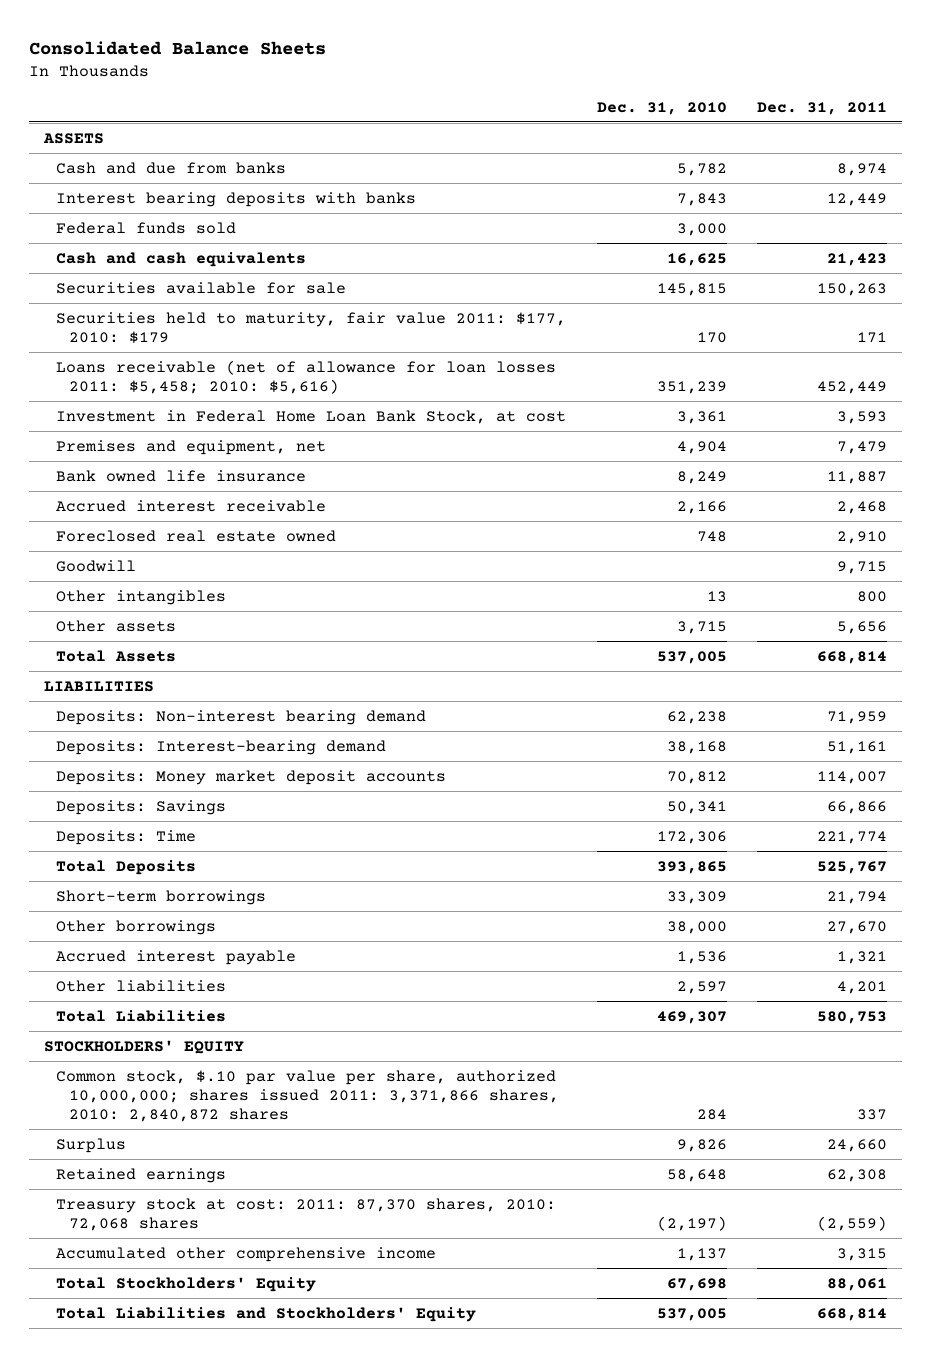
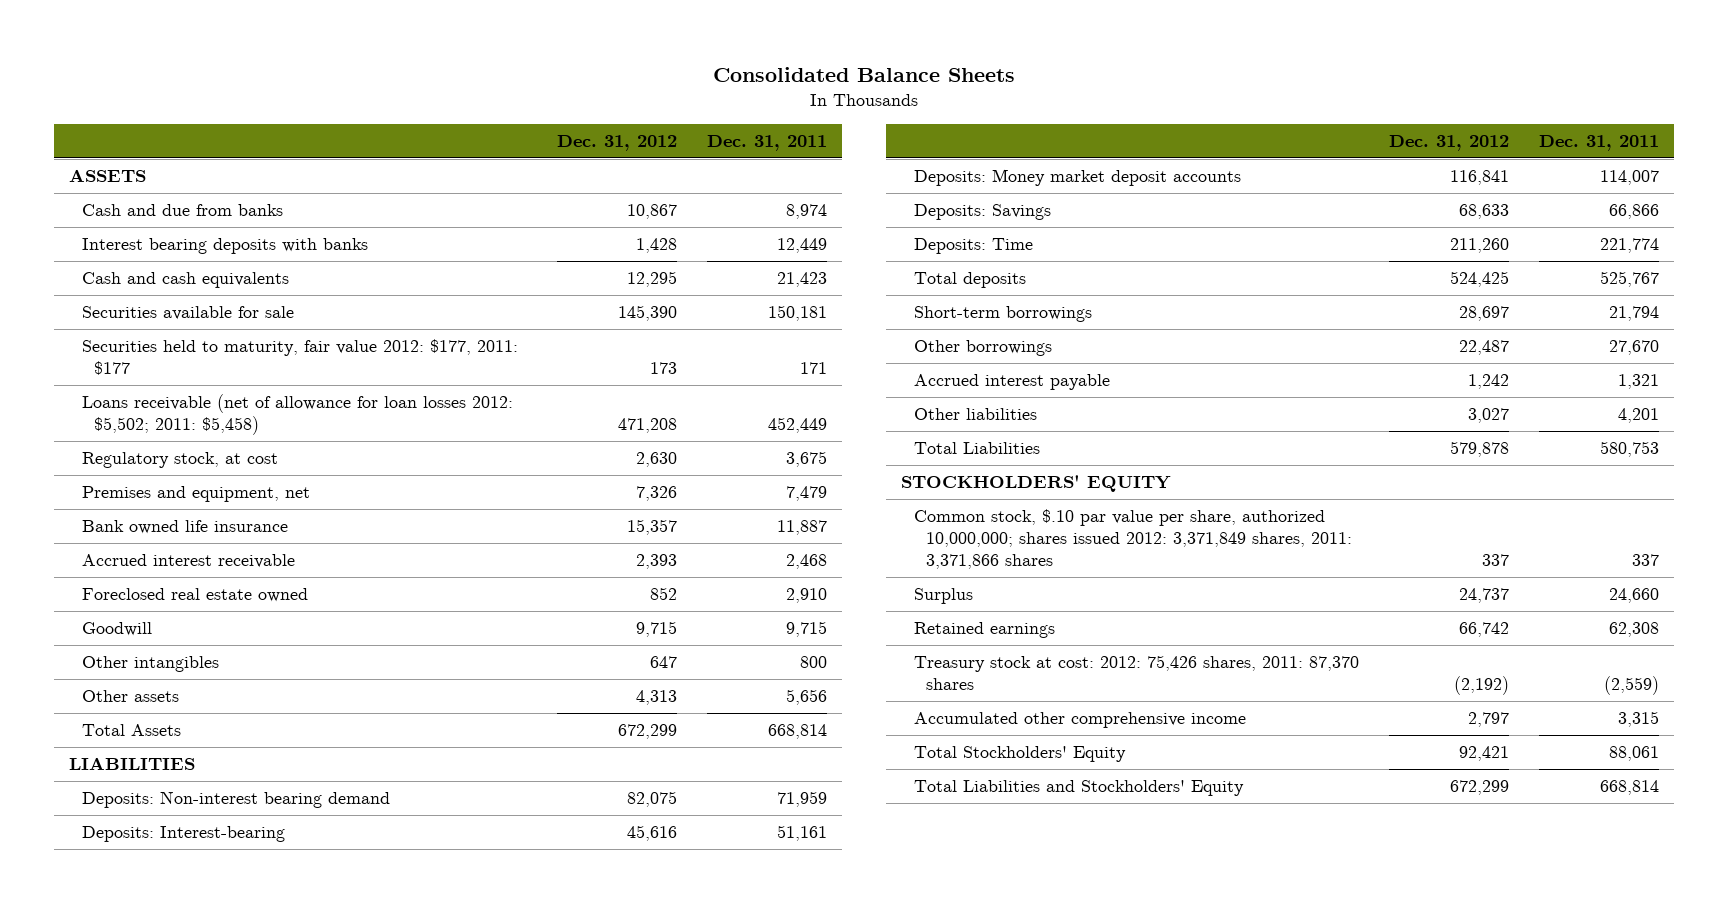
- | Dec. 31, 2010 | Dec. 31, 2011
+ | Dec. 31, 2012 | Dec. 31, 2011
- Federal funds sold | 3,000 |
- Securities available for sale | 145,815 | 150,263
- Securities held to maturity, fair value 2011: $177, 2010: $179 | 170 | 171
- Loans receivable (net of allowance for loan losses 2011: $5,458; 2010: $5,616) | 351,239 | 452,449
- Investment in Federal Home Loan Bank Stock, at cost | 3,361 | 3,593
+ Securities available for sale | 145,390 | 150,181
+ Securities held to maturity, fair value 2012: $177, 2011: $177 | 173 | 171
+ Loans receivable (net of allowance for loan losses 2012: $5,502; 2011: $5,458) | 471,208 | 452,449
+ Regulatory stock, at cost | 2,630 | 3,675
- Deposits: Interest-bearing demand | 38,168 | 51,161
+ Deposits: Interest-bearing | 45,616 | 51,161
- Total Deposits | 393,865 | 525,767
+ Total deposits | 524,425 | 525,767
- Common stock, $.10 par value per share, authorized 10,000,000; shares issued 2011: 3,371,866 shares, 2010: 2,840,872 shares | 284 | 337
+ Common stock, $.10 par value per share, authorized 10,000,000; shares issued 2012: 3,371,849 shares, 2011: 3,371,866 shares | 337 | 337
- Treasury stock at cost: 2011: 87,370 shares, 2010: 72,068 shares | (2,197) | (2,559)
+ Treasury stock at cost: 2012: 75,426 shares, 2011: 87,370 shares | (2,192) | (2,559)

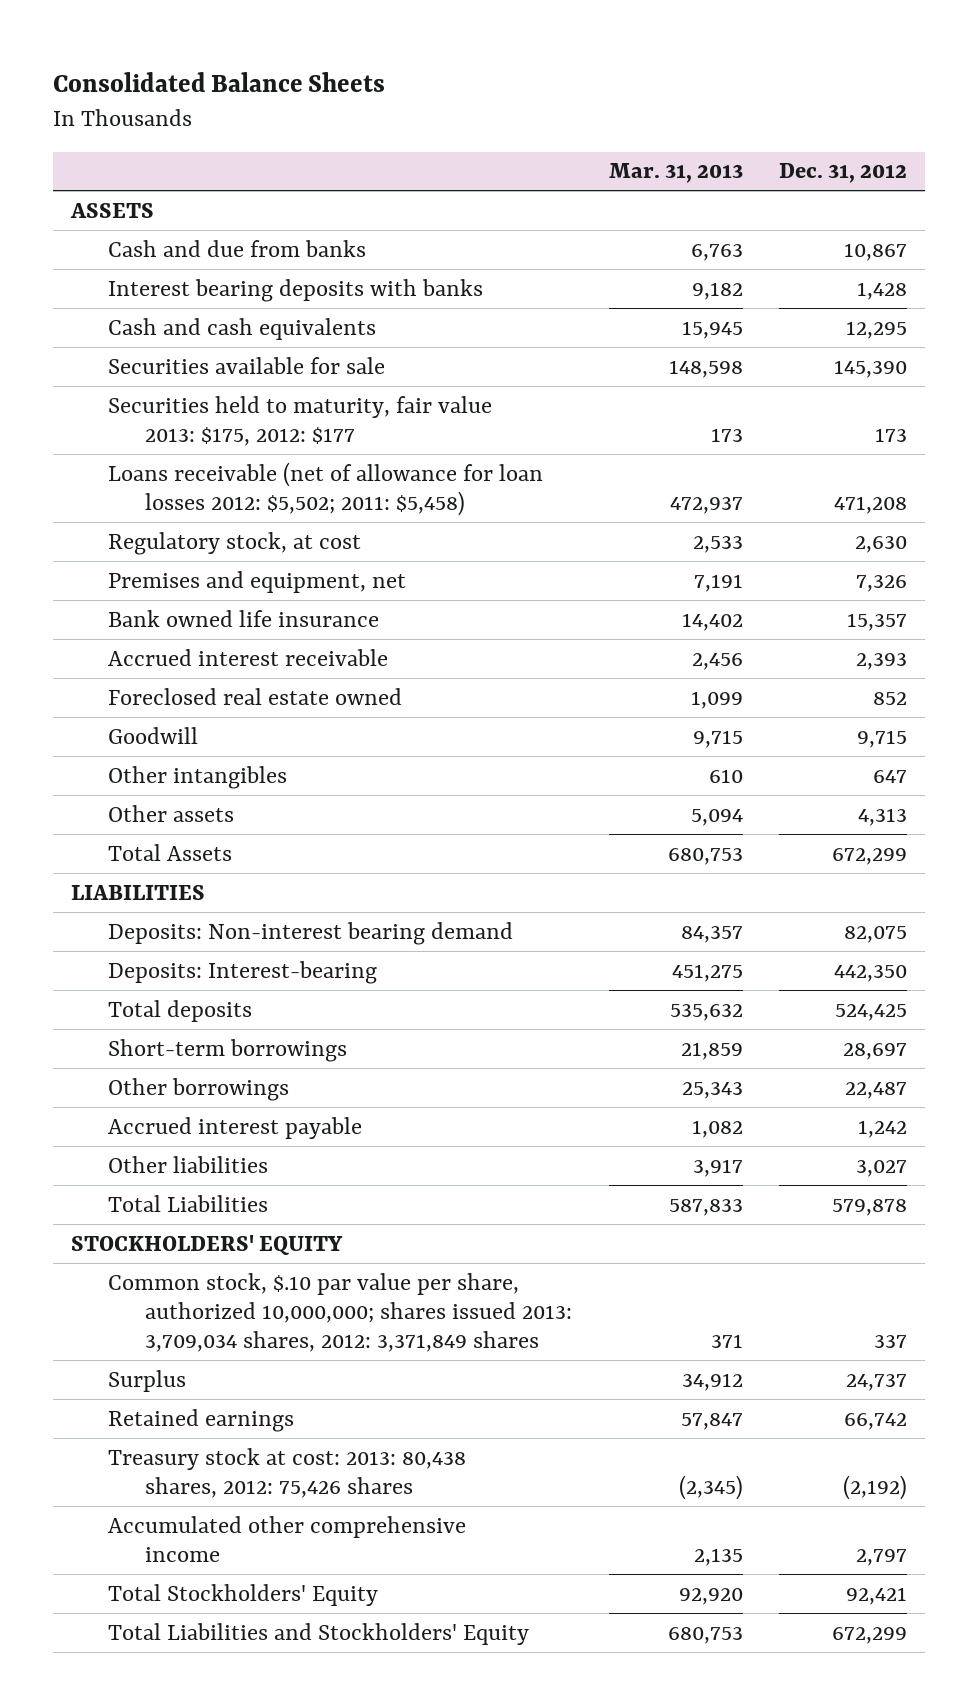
- | Dec. 31, 2012 | Dec. 31, 2011
+ | Mar. 31, 2013 | Dec. 31, 2012
- Securities held to maturity, fair value 2012: $177, 2011: $177 | 173 | 171
+ Securities held to maturity, fair value 2013: $175, 2012: $177 | 173 | 173
- Deposits: Interest-bearing | 45,616 | 51,161
- Deposits: Money market deposit accounts | 116,841 | 114,007
- Deposits: Savings | 68,633 | 66,866
- Deposits: Time | 211,260 | 221,774
+ Deposits: Interest-bearing | 451,275 | 442,350
- Common stock, $.10 par value per share, authorized 10,000,000; shares issued 2012: 3,371,849 shares, 2011: 3,371,866 shares | 337 | 337
+ Common stock, $.10 par value per share, authorized 10,000,000; shares issued 2013: 3,709,034 shares, 2012: 3,371,849 shares | 371 | 337
- Treasury stock at cost: 2012: 75,426 shares, 2011: 87,370 shares | (2,192) | (2,559)
+ Treasury stock at cost: 2013: 80,438 shares, 2012: 75,426 shares | (2,345) | (2,192)

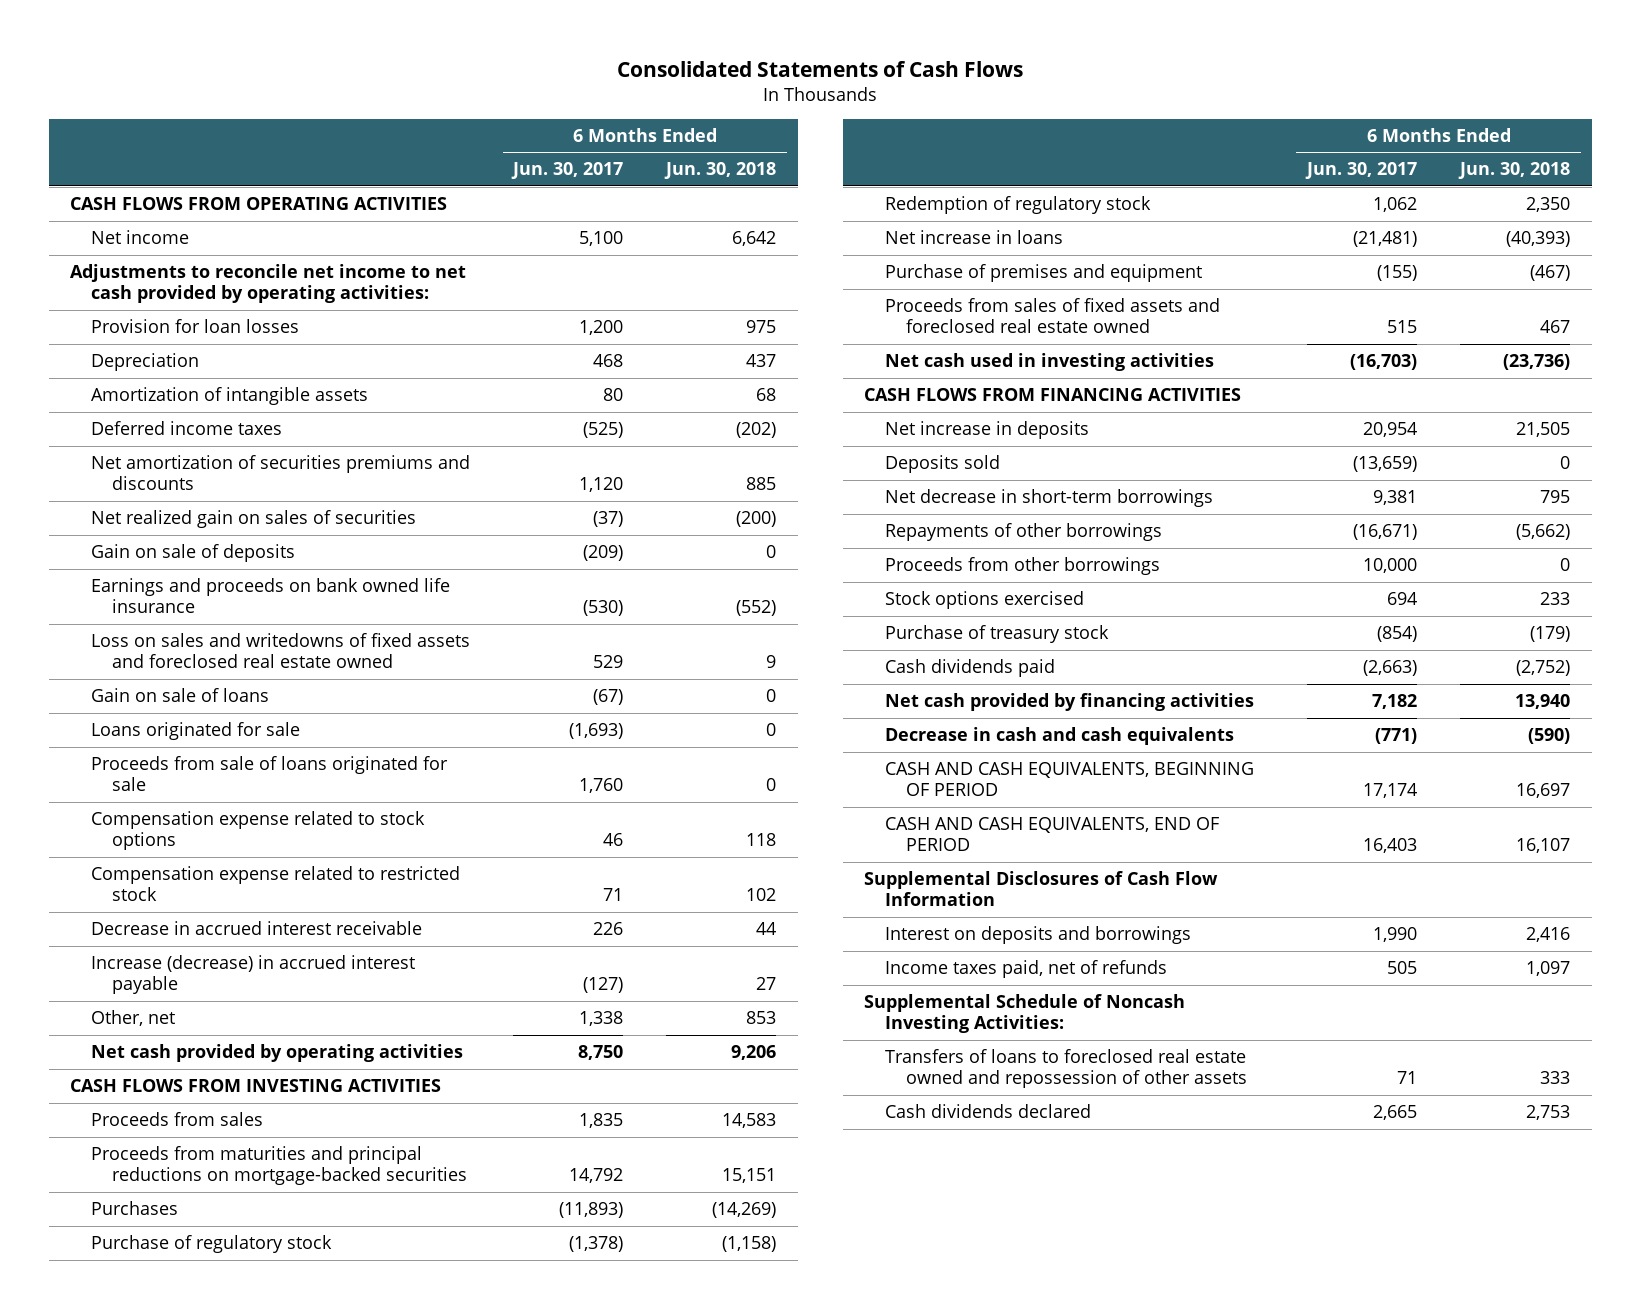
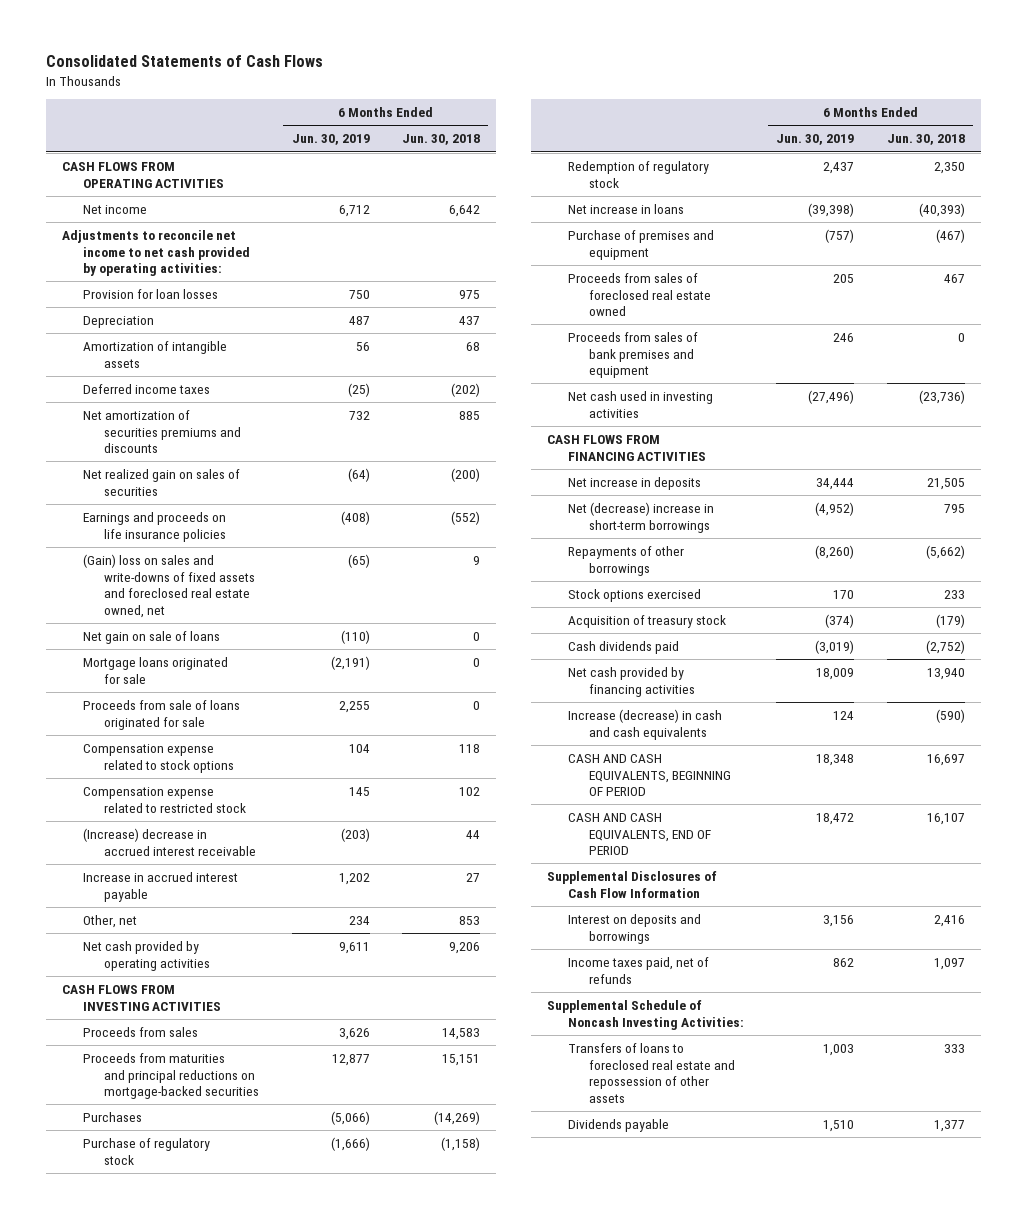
- | 6 Months Ended Jun. 30, 2017 | 6 Months Ended Jun. 30, 2018
+ | 6 Months Ended Jun. 30, 2019 | 6 Months Ended Jun. 30, 2018
- Gain on sale of deposits | (209) | 0
- Earnings and proceeds on bank owned life insurance | (530) | (552)
- Loss on sales and writedowns of fixed assets and foreclosed real estate owned | 529 | 9
- Gain on sale of loans | (67) | 0
- Loans originated for sale | (1,693) | 0
+ Earnings and proceeds on life insurance policies | (408) | (552)
+ (Gain) loss on sales and write-downs of fixed assets and foreclosed real estate owned, net | (65) | 9
+ Net gain on sale of loans | (110) | 0
+ Mortgage loans originated for sale | (2,191) | 0
- Decrease in accrued interest receivable | 226 | 44
- Increase (decrease) in accrued interest payable | (127) | 27
+ (Increase) decrease in accrued interest receivable | (203) | 44
+ Increase in accrued interest payable | 1,202 | 27
- Proceeds from sales of fixed assets and foreclosed real estate owned | 515 | 467
+ Proceeds from sales of foreclosed real estate owned | 205 | 467
+ Proceeds from sales of bank premises and equipment | 246 | 0
- Deposits sold | (13,659) | 0
- Net decrease in short-term borrowings | 9,381 | 795
+ Net (decrease) increase in short-term borrowings | (4,952) | 795
- Proceeds from other borrowings | 10,000 | 0
- Purchase of treasury stock | (854) | (179)
+ Acquisition of treasury stock | (374) | (179)
- Decrease in cash and cash equivalents | (771) | (590)
+ Increase (decrease) in cash and cash equivalents | 124 | (590)
- Transfers of loans to foreclosed real estate owned and repossession of other assets | 71 | 333
- Cash dividends declared | 2,665 | 2,753
+ Transfers of loans to foreclosed real estate and repossession of other assets | 1,003 | 333
+ Dividends payable | 1,510 | 1,377

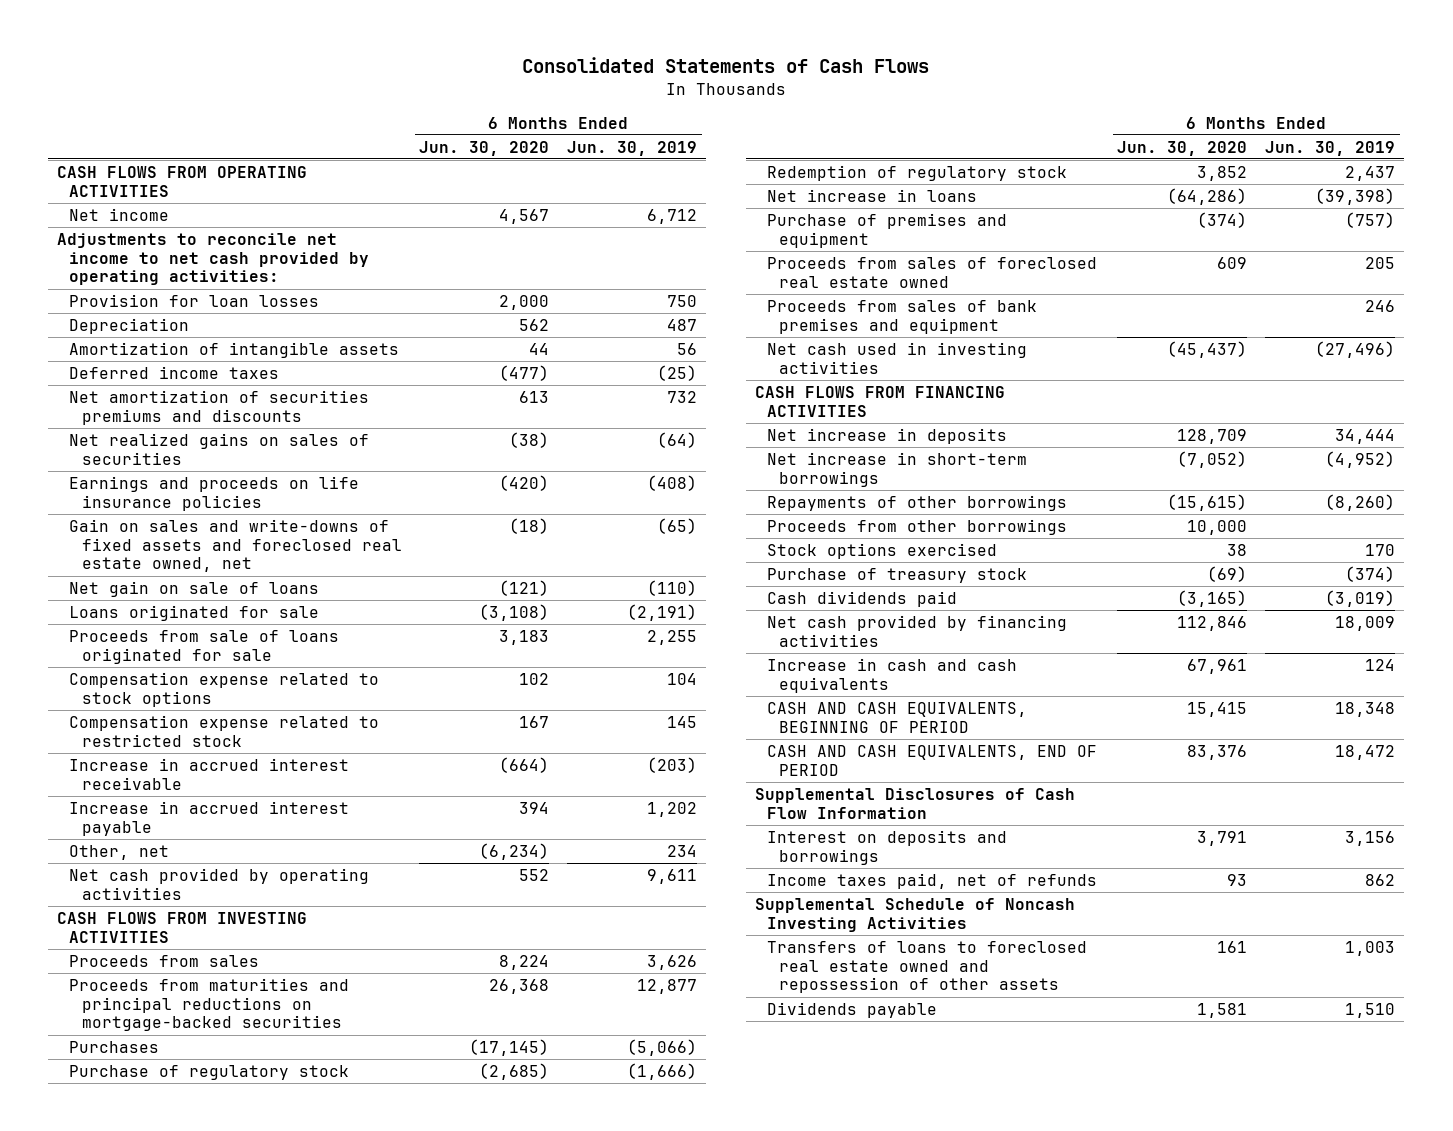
- | 6 Months Ended Jun. 30, 2019 | 6 Months Ended Jun. 30, 2018
+ | 6 Months Ended Jun. 30, 2020 | 6 Months Ended Jun. 30, 2019
- Net realized gain on sales of securities | (64) | (200)
+ Net realized gains on sales of securities | (38) | (64)
- (Gain) loss on sales and write-downs of fixed assets and foreclosed real estate owned, net | (65) | 9
+ Gain on sales and write-downs of fixed assets and foreclosed real estate owned, net | (18) | (65)
- Mortgage loans originated for sale | (2,191) | 0
+ Loans originated for sale | (3,108) | (2,191)
- (Increase) decrease in accrued interest receivable | (203) | 44
+ Increase in accrued interest receivable | (664) | (203)
- Net (decrease) increase in short-term borrowings | (4,952) | 795
+ Net increase in short-term borrowings | (7,052) | (4,952)
+ Proceeds from other borrowings | 10,000 |
- Acquisition of treasury stock | (374) | (179)
+ Purchase of treasury stock | (69) | (374)
- Increase (decrease) in cash and cash equivalents | 124 | (590)
+ Increase in cash and cash equivalents | 67,961 | 124
- Supplemental Schedule of Noncash Investing Activities:
- Transfers of loans to foreclosed real estate and repossession of other assets | 1,003 | 333
+ Supplemental Schedule of Noncash Investing Activities
+ Transfers of loans to foreclosed real estate owned and repossession of other assets | 161 | 1,003

